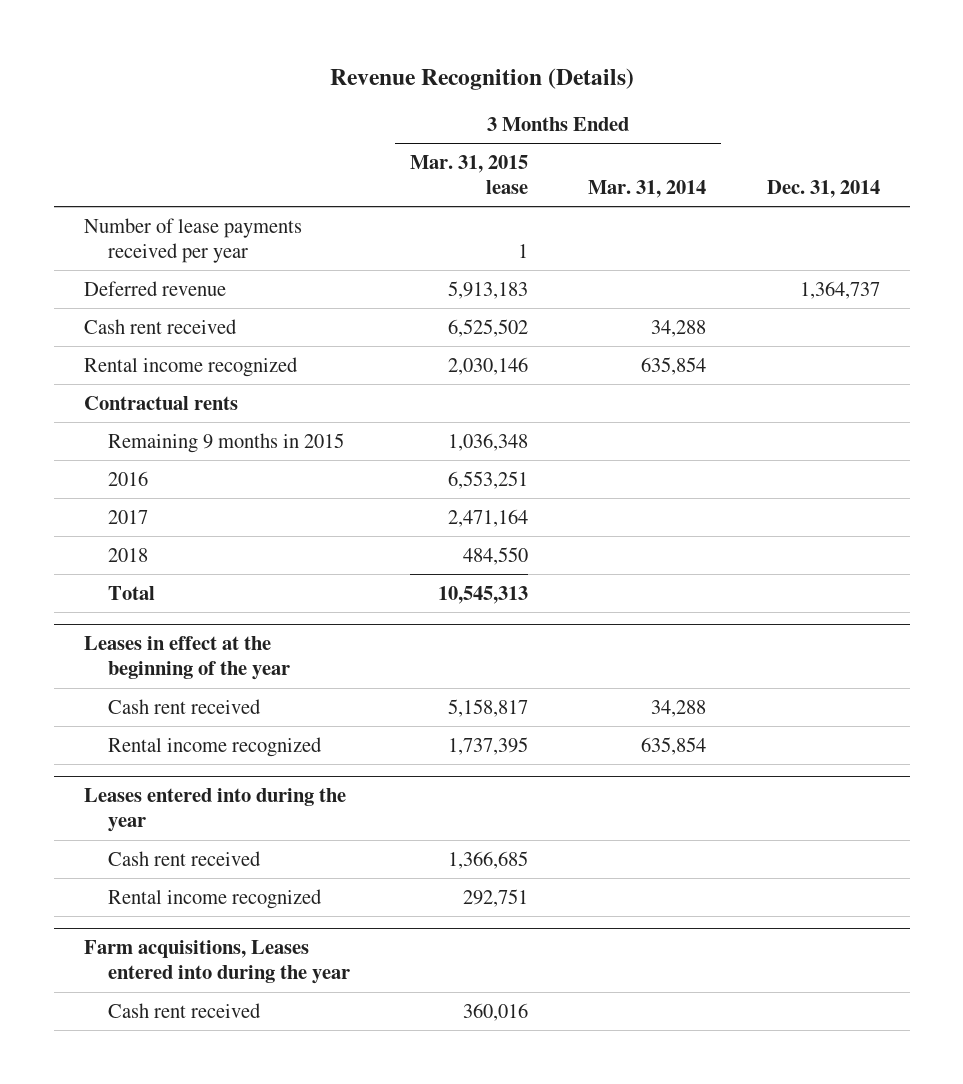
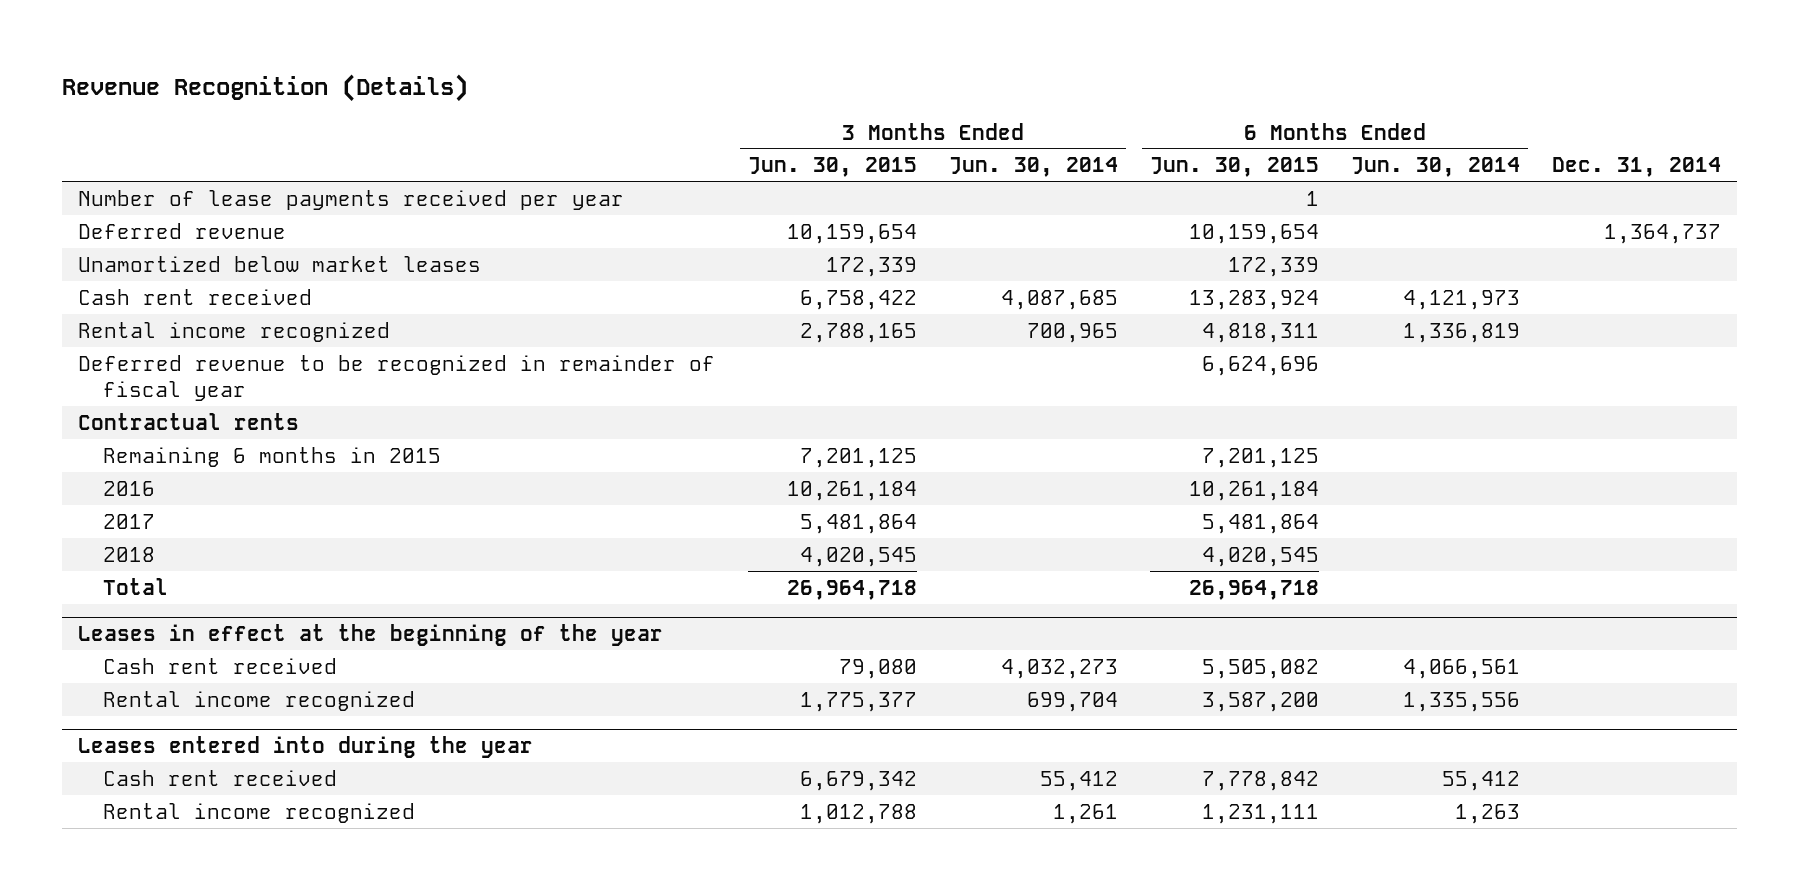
- | 3 Months Ended Mar. 31, 2015 lease | 3 Months Ended Mar. 31, 2014 | Dec. 31, 2014
+ | 3 Months Ended Jun. 30, 2015 | 3 Months Ended Jun. 30, 2014 | 6 Months Ended Jun. 30, 2015 | 6 Months Ended Jun. 30, 2014 | Dec. 31, 2014
+ Unamortized below market leases | 172,339 | | 172,339 | |
+ Deferred revenue to be recognized in remainder of fiscal year | | | 6,624,696 | |
- Remaining 9 months in 2015 | 1,036,348 | |
+ Remaining 6 months in 2015 | 7,201,125 | | 7,201,125 | |
- Farm acquisitions, Leases entered into during the year
- Cash rent received | 360,016 | |

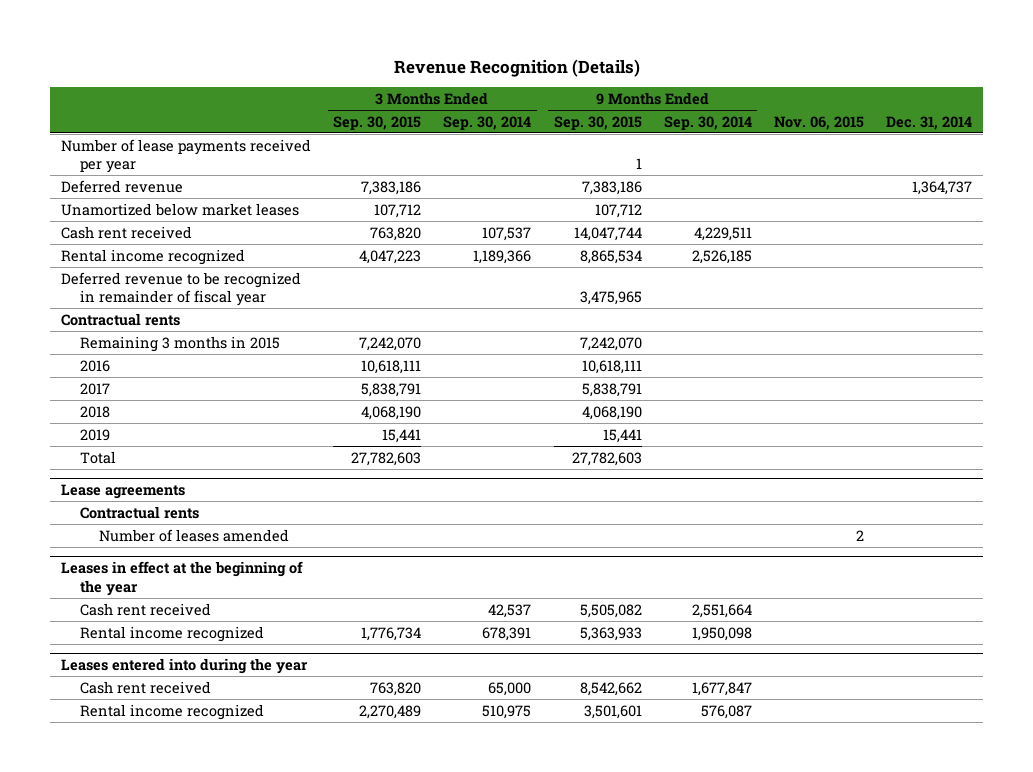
- | 3 Months Ended Jun. 30, 2015 | 3 Months Ended Jun. 30, 2014 | 6 Months Ended Jun. 30, 2015 | 6 Months Ended Jun. 30, 2014 | Dec. 31, 2014
+ | 3 Months Ended Sep. 30, 2015 | 3 Months Ended Sep. 30, 2014 | 9 Months Ended Sep. 30, 2015 | 9 Months Ended Sep. 30, 2014 | Nov. 06, 2015 | Dec. 31, 2014
- Remaining 6 months in 2015 | 7,201,125 | | 7,201,125 | |
+ Remaining 3 months in 2015 | 7,242,070 | | 7,242,070 | | |
+ 2019 | 15,441 | | 15,441 | | |
+ Lease agreements
+ Contractual rents
+ Number of leases amended | | | | | 2 |

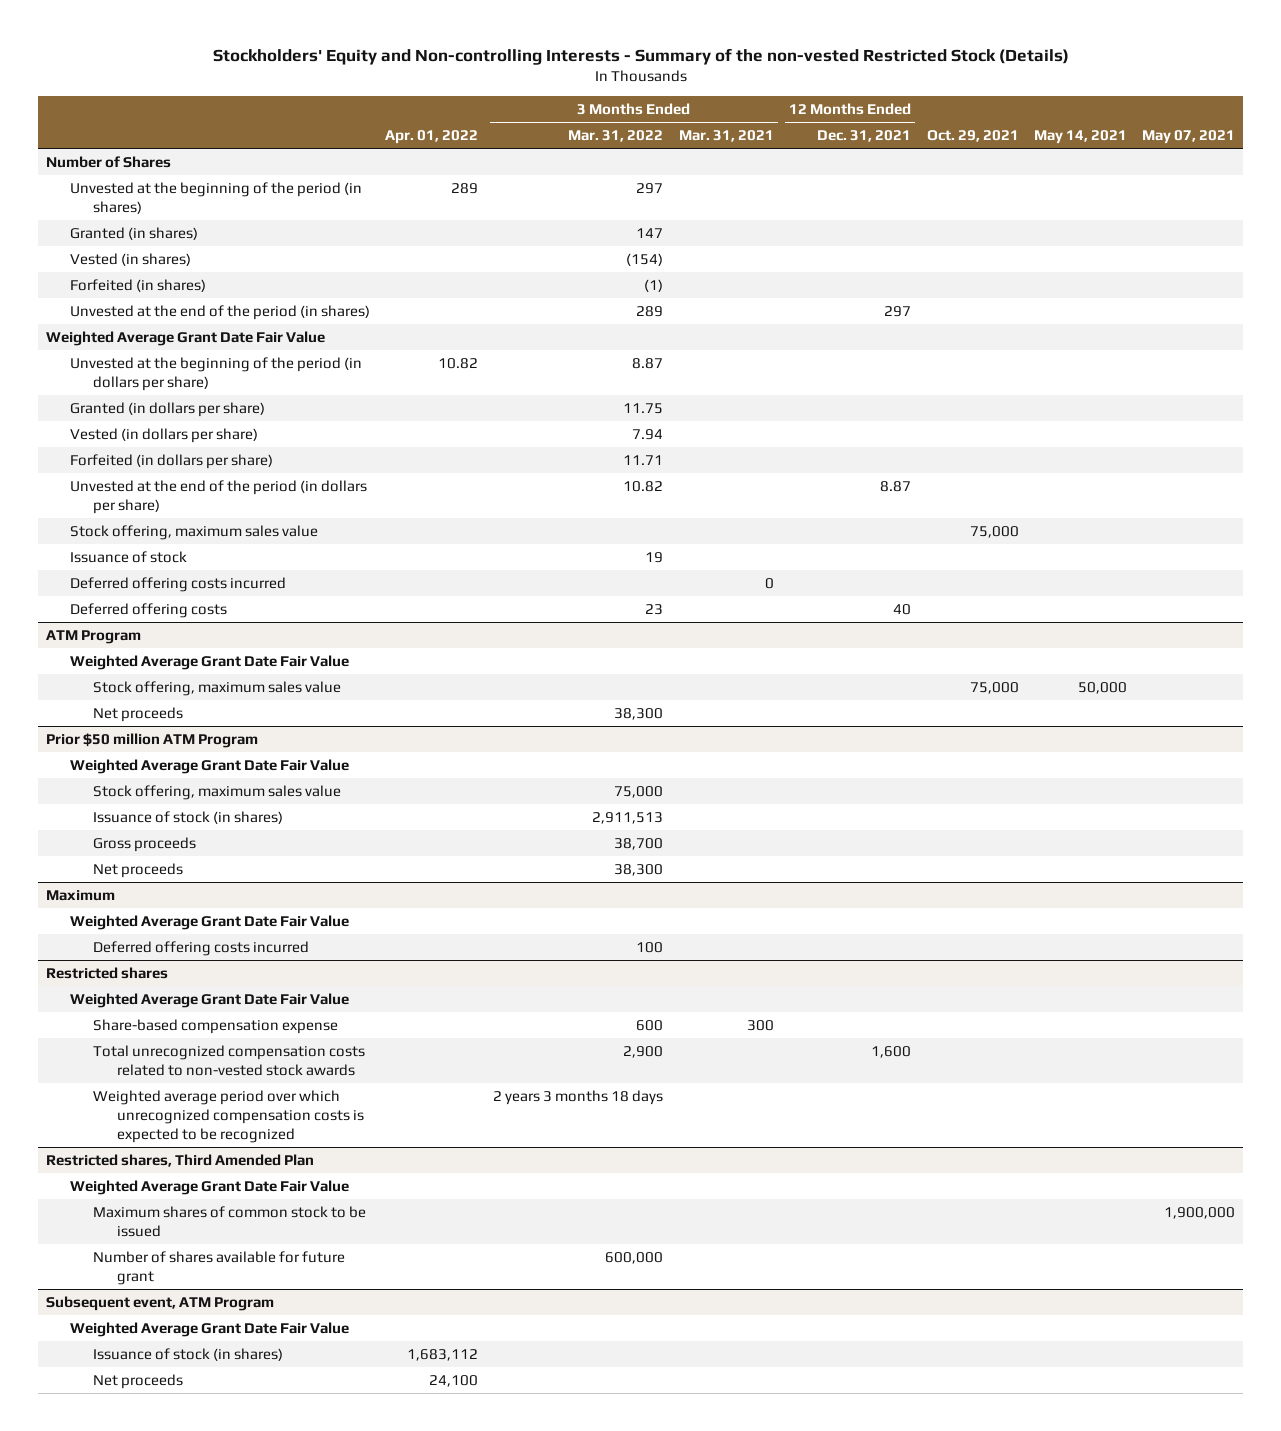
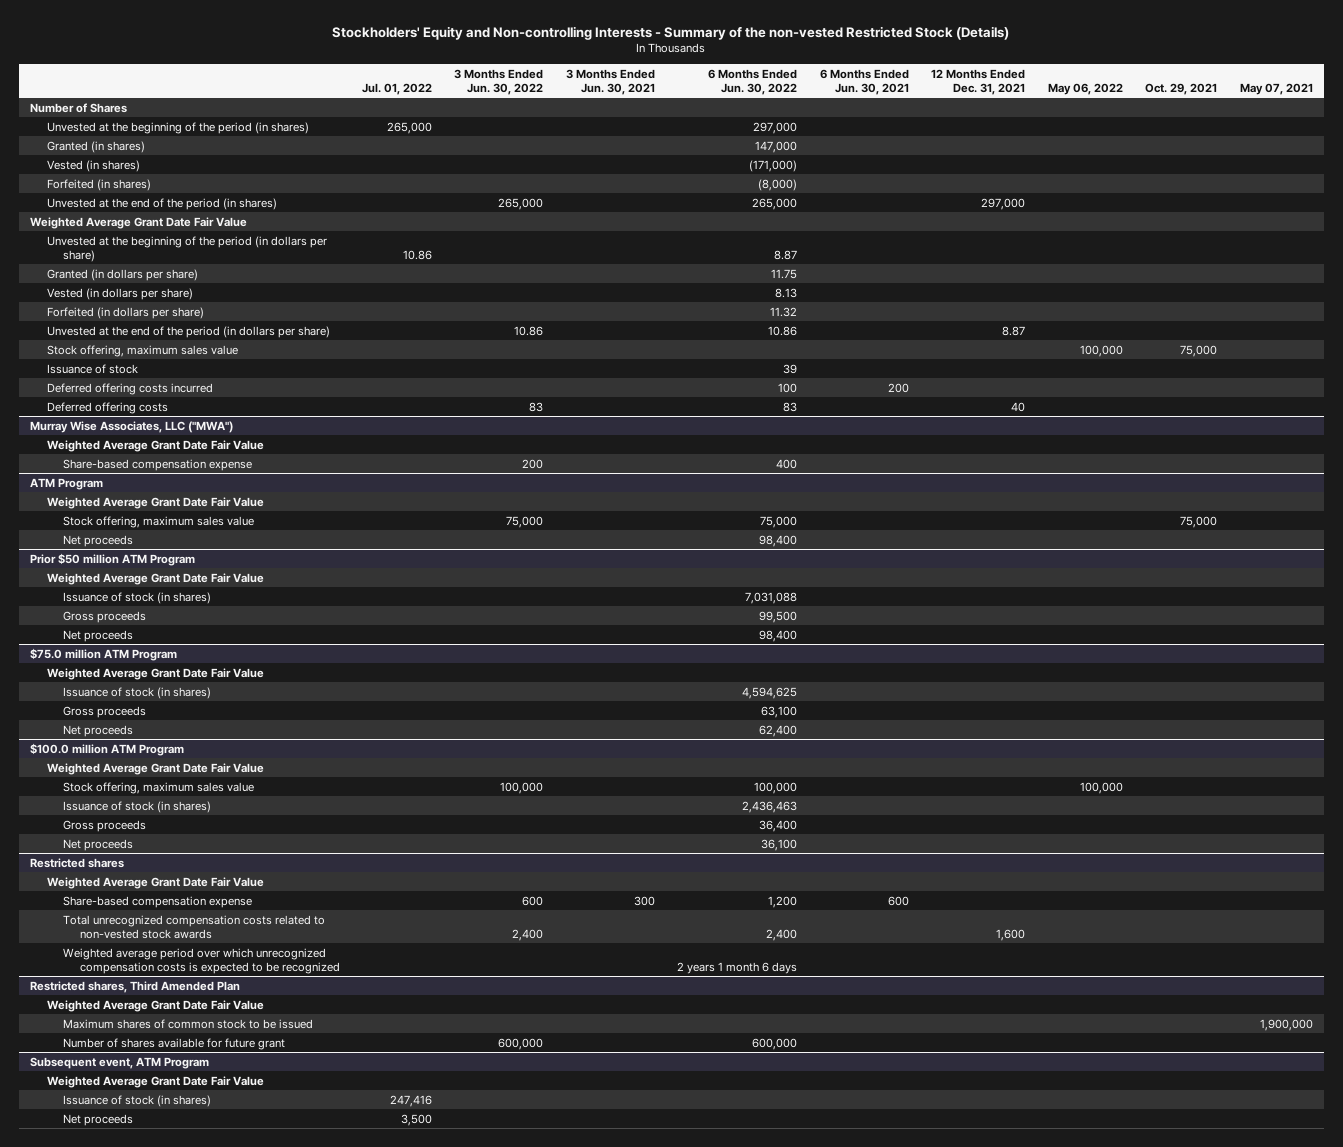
- | Apr. 01, 2022 | 3 Months Ended Mar. 31, 2022 | 3 Months Ended Mar. 31, 2021 | 12 Months Ended Dec. 31, 2021 | Oct. 29, 2021 | May 14, 2021 | May 07, 2021
+ | Jul. 01, 2022 | 3 Months Ended Jun. 30, 2022 | 3 Months Ended Jun. 30, 2021 | 6 Months Ended Jun. 30, 2022 | 6 Months Ended Jun. 30, 2021 | 12 Months Ended Dec. 31, 2021 | May 06, 2022 | Oct. 29, 2021 | May 07, 2021
- Unvested at the end of the period (in shares) | | 289 | | 297 | | |
+ Unvested at the end of the period (in shares) | | 265,000 | | 265,000 | | 297,000 | | |
+ Murray Wise Associates, LLC ("MWA")
+ Weighted Average Grant Date Fair Value
+ Share-based compensation expense | | 200 | | 400 | | | | |
@ Prior $50 million ATM Program
- Stock offering, maximum sales value | | 75,000 | | | | |
- Maximum
- Weighted Average Grant Date Fair Value
- Deferred offering costs incurred | | 100 | | | | |
+ $75.0 million ATM Program
+ Weighted Average Grant Date Fair Value
+ Issuance of stock (in shares) | | | | 4,594,625 | | | | |
+ Gross proceeds | | | | 63,100 | | | | |
+ Net proceeds | | | | 62,400 | | | | |
+ $100.0 million ATM Program
+ Weighted Average Grant Date Fair Value
+ Stock offering, maximum sales value | | 100,000 | | 100,000 | | | 100,000 | |
+ Issuance of stock (in shares) | | | | 2,436,463 | | | | |
+ Gross proceeds | | | | 36,400 | | | | |
+ Net proceeds | | | | 36,100 | | | | |

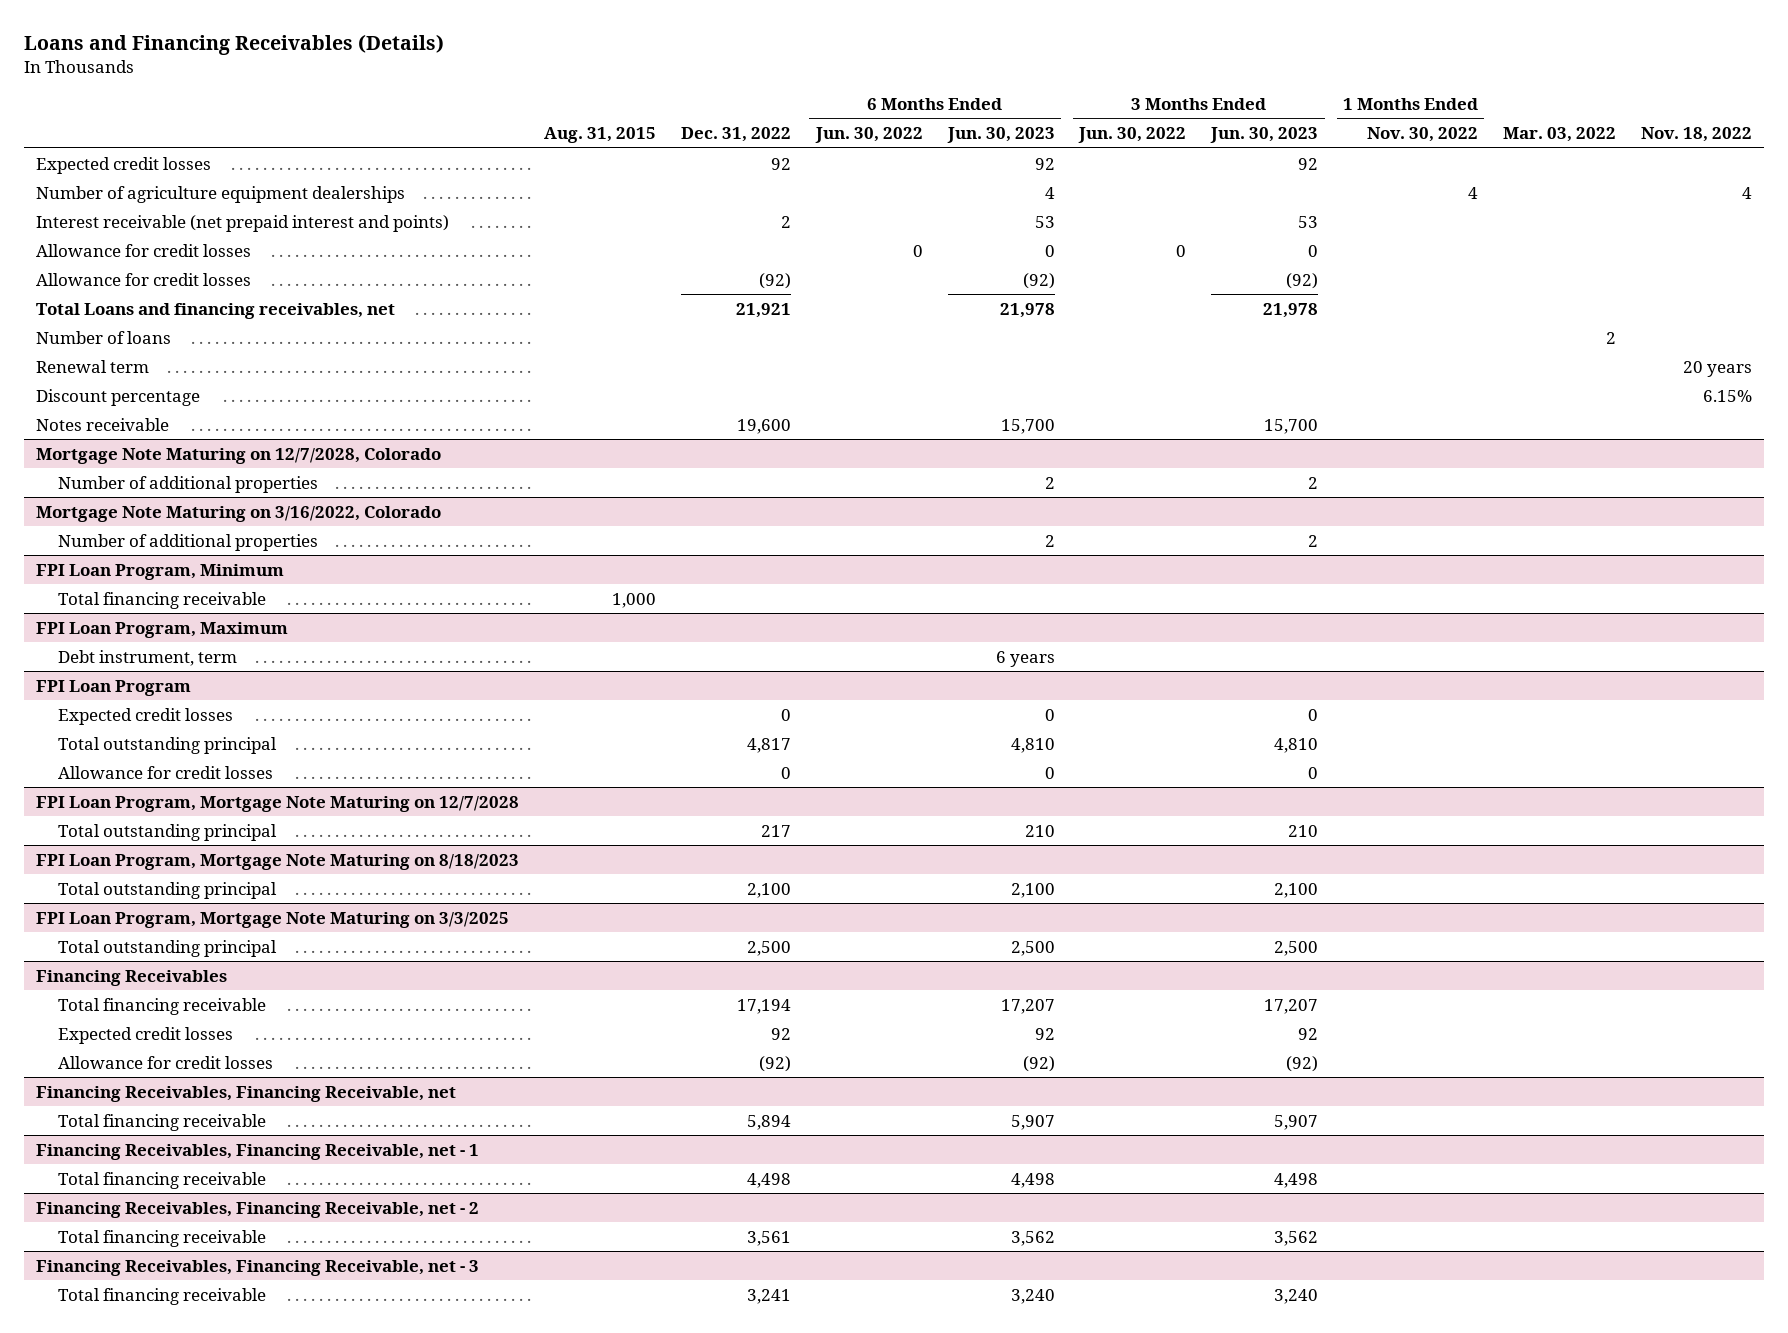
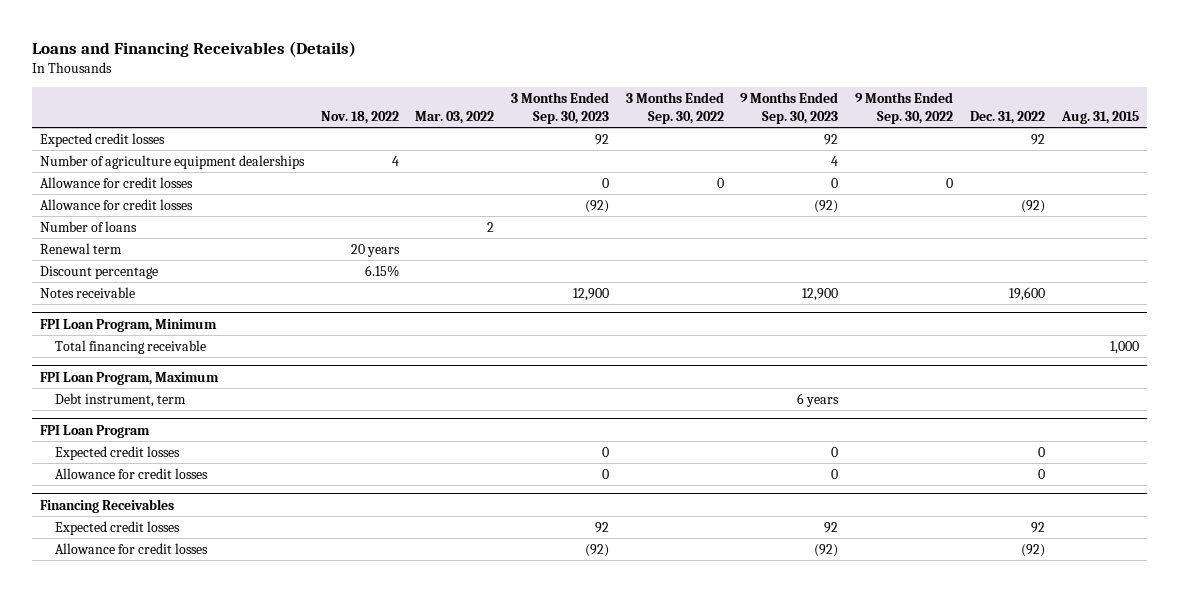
- | Aug. 31, 2015 | Dec. 31, 2022 | 6 Months Ended Jun. 30, 2022 | 6 Months Ended Jun. 30, 2023 | 3 Months Ended Jun. 30, 2022 | 3 Months Ended Jun. 30, 2023 | 1 Months Ended Nov. 30, 2022 | Mar. 03, 2022 | Nov. 18, 2022
+ | Nov. 18, 2022 | Mar. 03, 2022 | 3 Months Ended Sep. 30, 2023 | 3 Months Ended Sep. 30, 2022 | 9 Months Ended Sep. 30, 2023 | 9 Months Ended Sep. 30, 2022 | Dec. 31, 2022 | Aug. 31, 2015
- Interest receivable (net prepaid interest and points) | | 2 | | 53 | | 53 | | |
- Total Loans and financing receivables, net | | 21,921 | | 21,978 | | 21,978 | | |
- Mortgage Note Maturing on 12/7/2028, Colorado
- Number of additional properties | | | | 2 | | 2 | | |
- Mortgage Note Maturing on 3/16/2022, Colorado
- Number of additional properties | | | | 2 | | 2 | | |
@ FPI Loan Program
- Total outstanding principal | | 4,817 | | 4,810 | | 4,810 | | |
- FPI Loan Program, Mortgage Note Maturing on 12/7/2028
- Total outstanding principal | | 217 | | 210 | | 210 | | |
- FPI Loan Program, Mortgage Note Maturing on 8/18/2023
- Total outstanding principal | | 2,100 | | 2,100 | | 2,100 | | |
- FPI Loan Program, Mortgage Note Maturing on 3/3/2025
- Total outstanding principal | | 2,500 | | 2,500 | | 2,500 | | |
@ Financing Receivables
- Total financing receivable | | 17,194 | | 17,207 | | 17,207 | | |
- Financing Receivables, Financing Receivable, net
- Total financing receivable | | 5,894 | | 5,907 | | 5,907 | | |
- Financing Receivables, Financing Receivable, net - 1
- Total financing receivable | | 4,498 | | 4,498 | | 4,498 | | |
- Financing Receivables, Financing Receivable, net - 2
- Total financing receivable | | 3,561 | | 3,562 | | 3,562 | | |
- Financing Receivables, Financing Receivable, net - 3
- Total financing receivable | | 3,241 | | 3,240 | | 3,240 | | |

